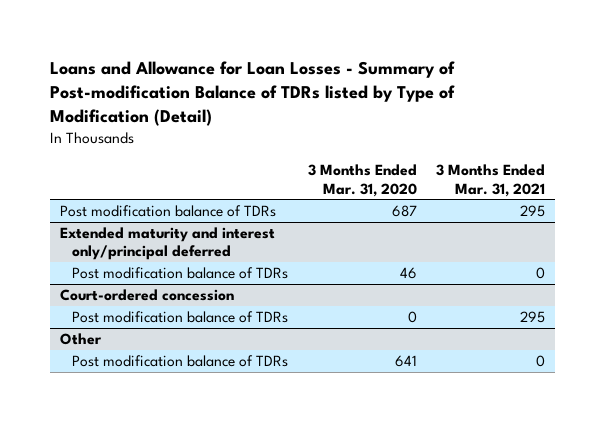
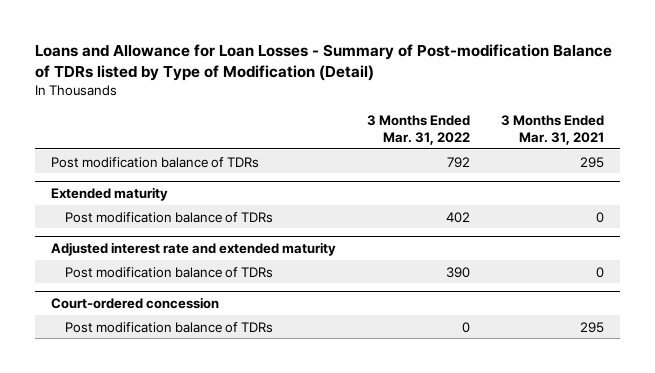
- | 3 Months Ended Mar. 31, 2020 | 3 Months Ended Mar. 31, 2021
+ | 3 Months Ended Mar. 31, 2022 | 3 Months Ended Mar. 31, 2021
- Extended maturity and interest only/principal deferred
+ Extended maturity
+ Adjusted interest rate and extended maturity
+ Post modification balance of TDRs | 390 | 0
- Other
- Post modification balance of TDRs | 641 | 0

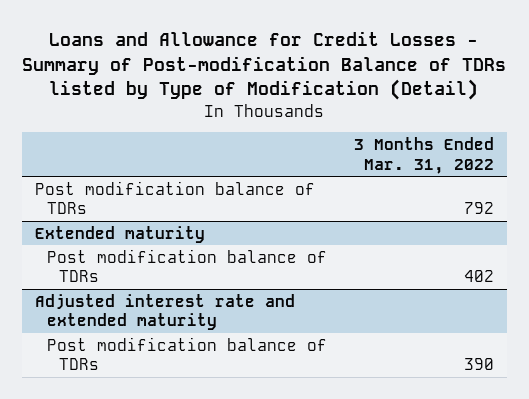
- Loans and Allowance for Loan Losses - Summary of Post-modification Balance of TDRs listed by Type of Modification (Detail)
+ Loans and Allowance for Credit Losses - Summary of Post-modification Balance of TDRs listed by Type of Modification (Detail)
- | 3 Months Ended Mar. 31, 2022 | 3 Months Ended Mar. 31, 2021
+ | 3 Months Ended Mar. 31, 2022
- Court-ordered concession
- Post modification balance of TDRs | 0 | 295

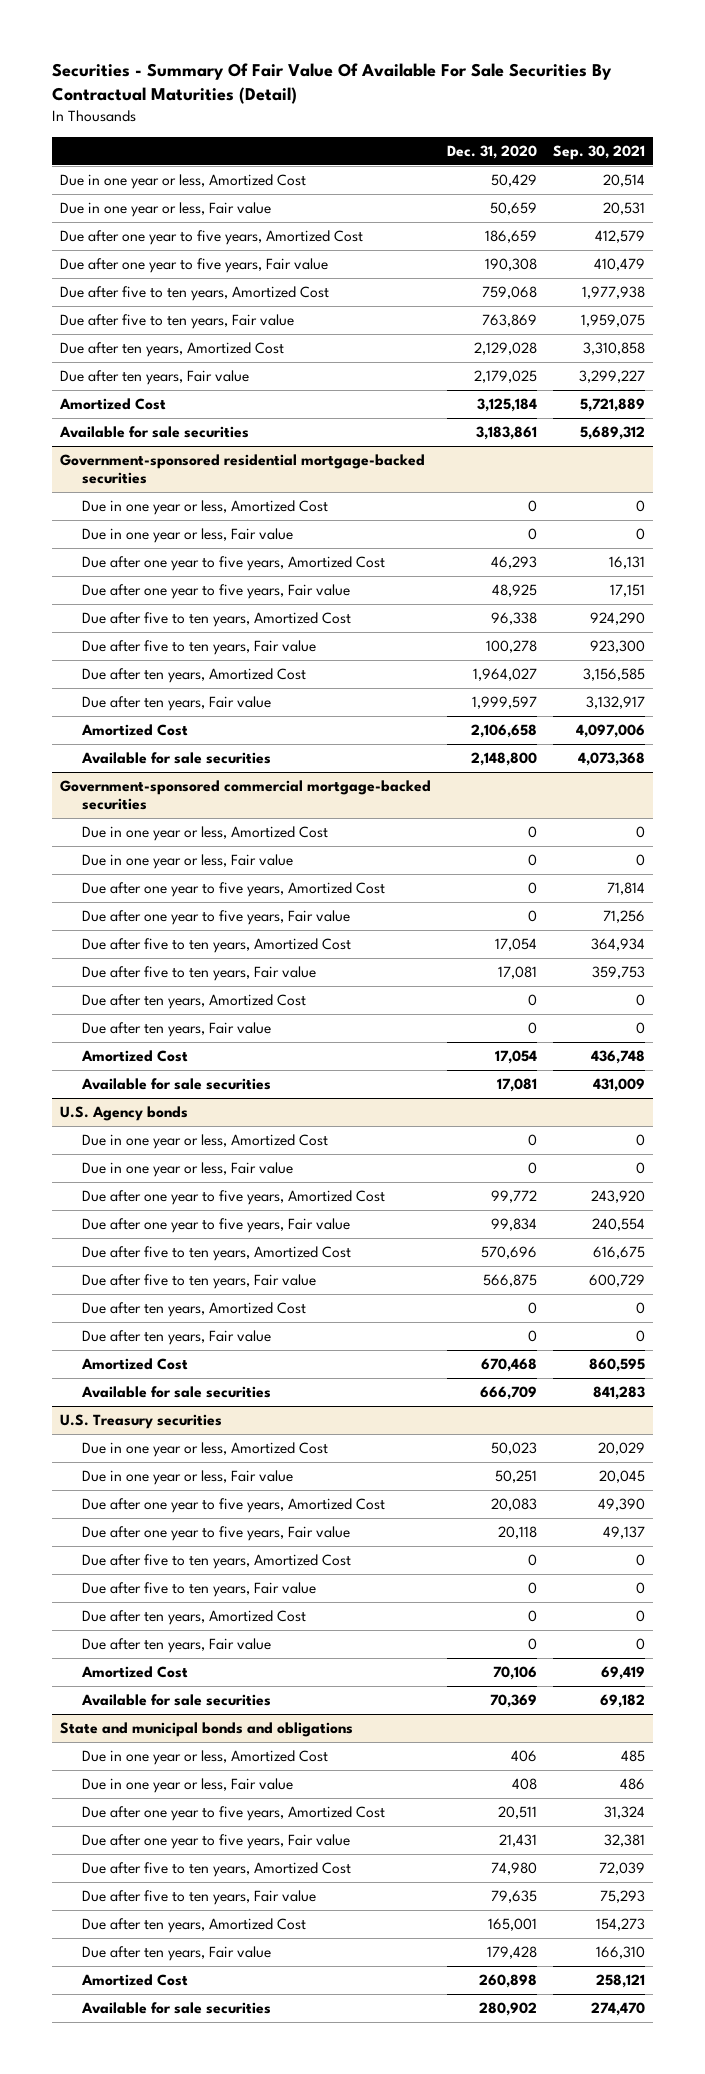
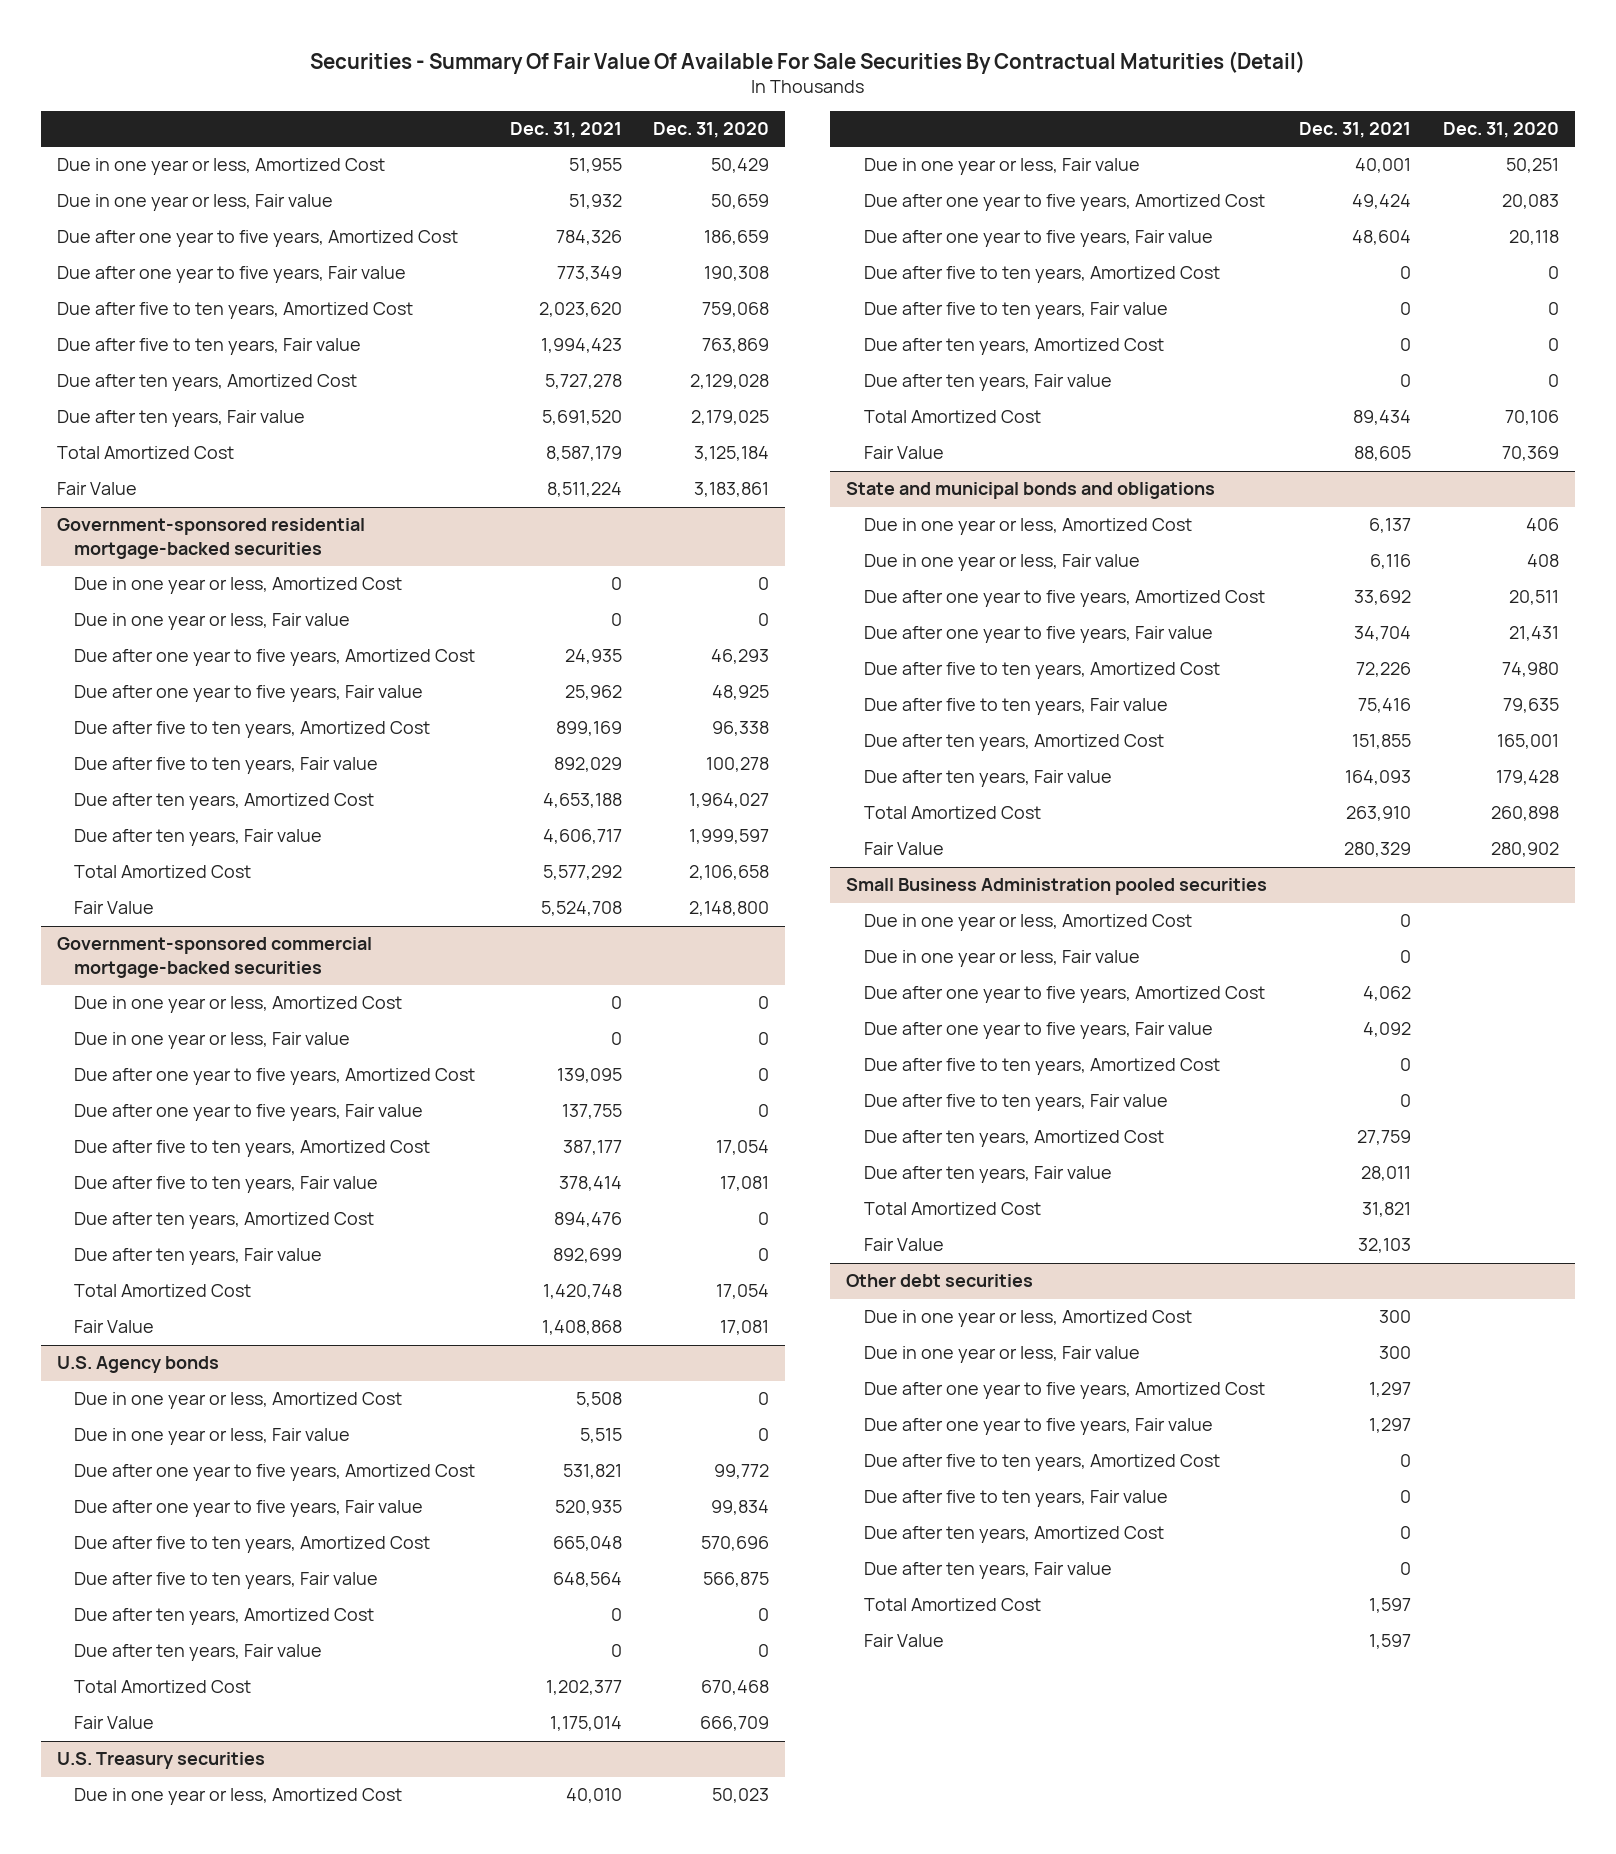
- | Dec. 31, 2020 | Sep. 30, 2021
+ | Dec. 31, 2021 | Dec. 31, 2020
- Amortized Cost | 3,125,184 | 5,721,889
- Available for sale securities | 3,183,861 | 5,689,312
+ Total Amortized Cost | 8,587,179 | 3,125,184
+ Fair Value | 8,511,224 | 3,183,861
@ Government-sponsored residential mortgage-backed securities
- Amortized Cost | 2,106,658 | 4,097,006
- Available for sale securities | 2,148,800 | 4,073,368
+ Total Amortized Cost | 5,577,292 | 2,106,658
+ Fair Value | 5,524,708 | 2,148,800
@ Government-sponsored commercial mortgage-backed securities
- Amortized Cost | 17,054 | 436,748
- Available for sale securities | 17,081 | 431,009
+ Total Amortized Cost | 1,420,748 | 17,054
+ Fair Value | 1,408,868 | 17,081
@ U.S. Agency bonds
- Amortized Cost | 670,468 | 860,595
- Available for sale securities | 666,709 | 841,283
+ Total Amortized Cost | 1,202,377 | 670,468
+ Fair Value | 1,175,014 | 666,709
@ U.S. Treasury securities
- Amortized Cost | 70,106 | 69,419
- Available for sale securities | 70,369 | 69,182
+ Total Amortized Cost | 89,434 | 70,106
+ Fair Value | 88,605 | 70,369
@ State and municipal bonds and obligations
- Amortized Cost | 260,898 | 258,121
- Available for sale securities | 280,902 | 274,470
+ Total Amortized Cost | 263,910 | 260,898
+ Fair Value | 280,329 | 280,902
+ Small Business Administration pooled securities
+ Due in one year or less, Amortized Cost | 0 |
+ Due in one year or less, Fair value | 0 |
+ Due after one year to five years, Amortized Cost | 4,062 |
+ Due after one year to five years, Fair value | 4,092 |
+ Due after five to ten years, Amortized Cost | 0 |
+ Due after five to ten years, Fair value | 0 |
+ Due after ten years, Amortized Cost | 27,759 |
+ Due after ten years, Fair value | 28,011 |
+ Total Amortized Cost | 31,821 |
+ Fair Value | 32,103 |
+ Other debt securities
+ Due in one year or less, Amortized Cost | 300 |
+ Due in one year or less, Fair value | 300 |
+ Due after one year to five years, Amortized Cost | 1,297 |
+ Due after one year to five years, Fair value | 1,297 |
+ Due after five to ten years, Amortized Cost | 0 |
+ Due after five to ten years, Fair value | 0 |
+ Due after ten years, Amortized Cost | 0 |
+ Due after ten years, Fair value | 0 |
+ Total Amortized Cost | 1,597 |
+ Fair Value | 1,597 |

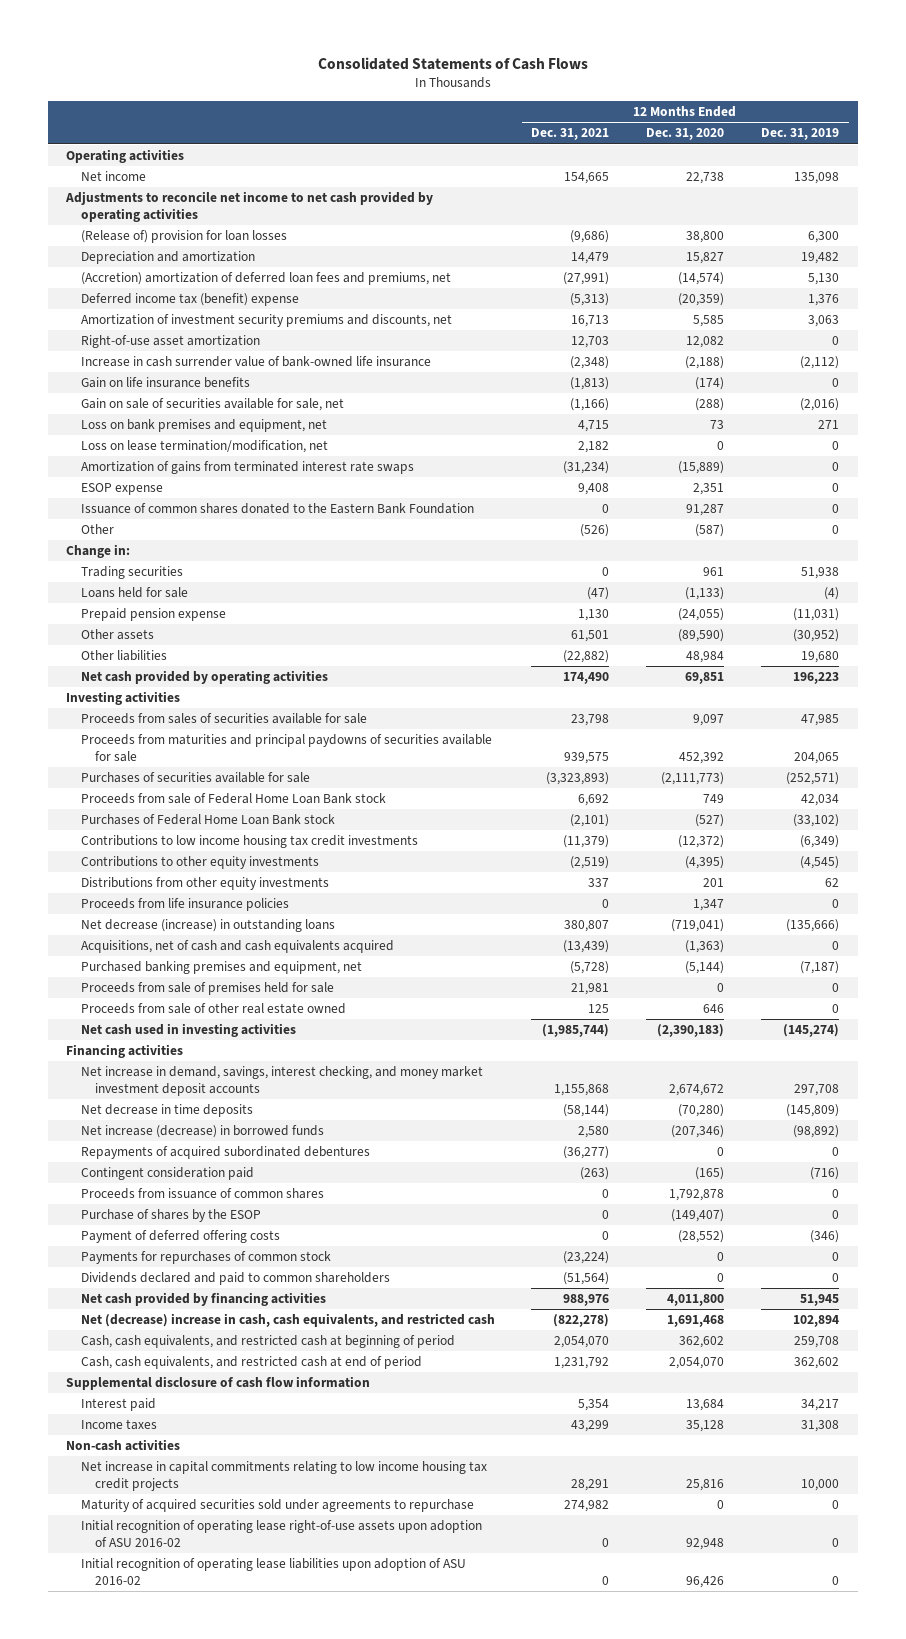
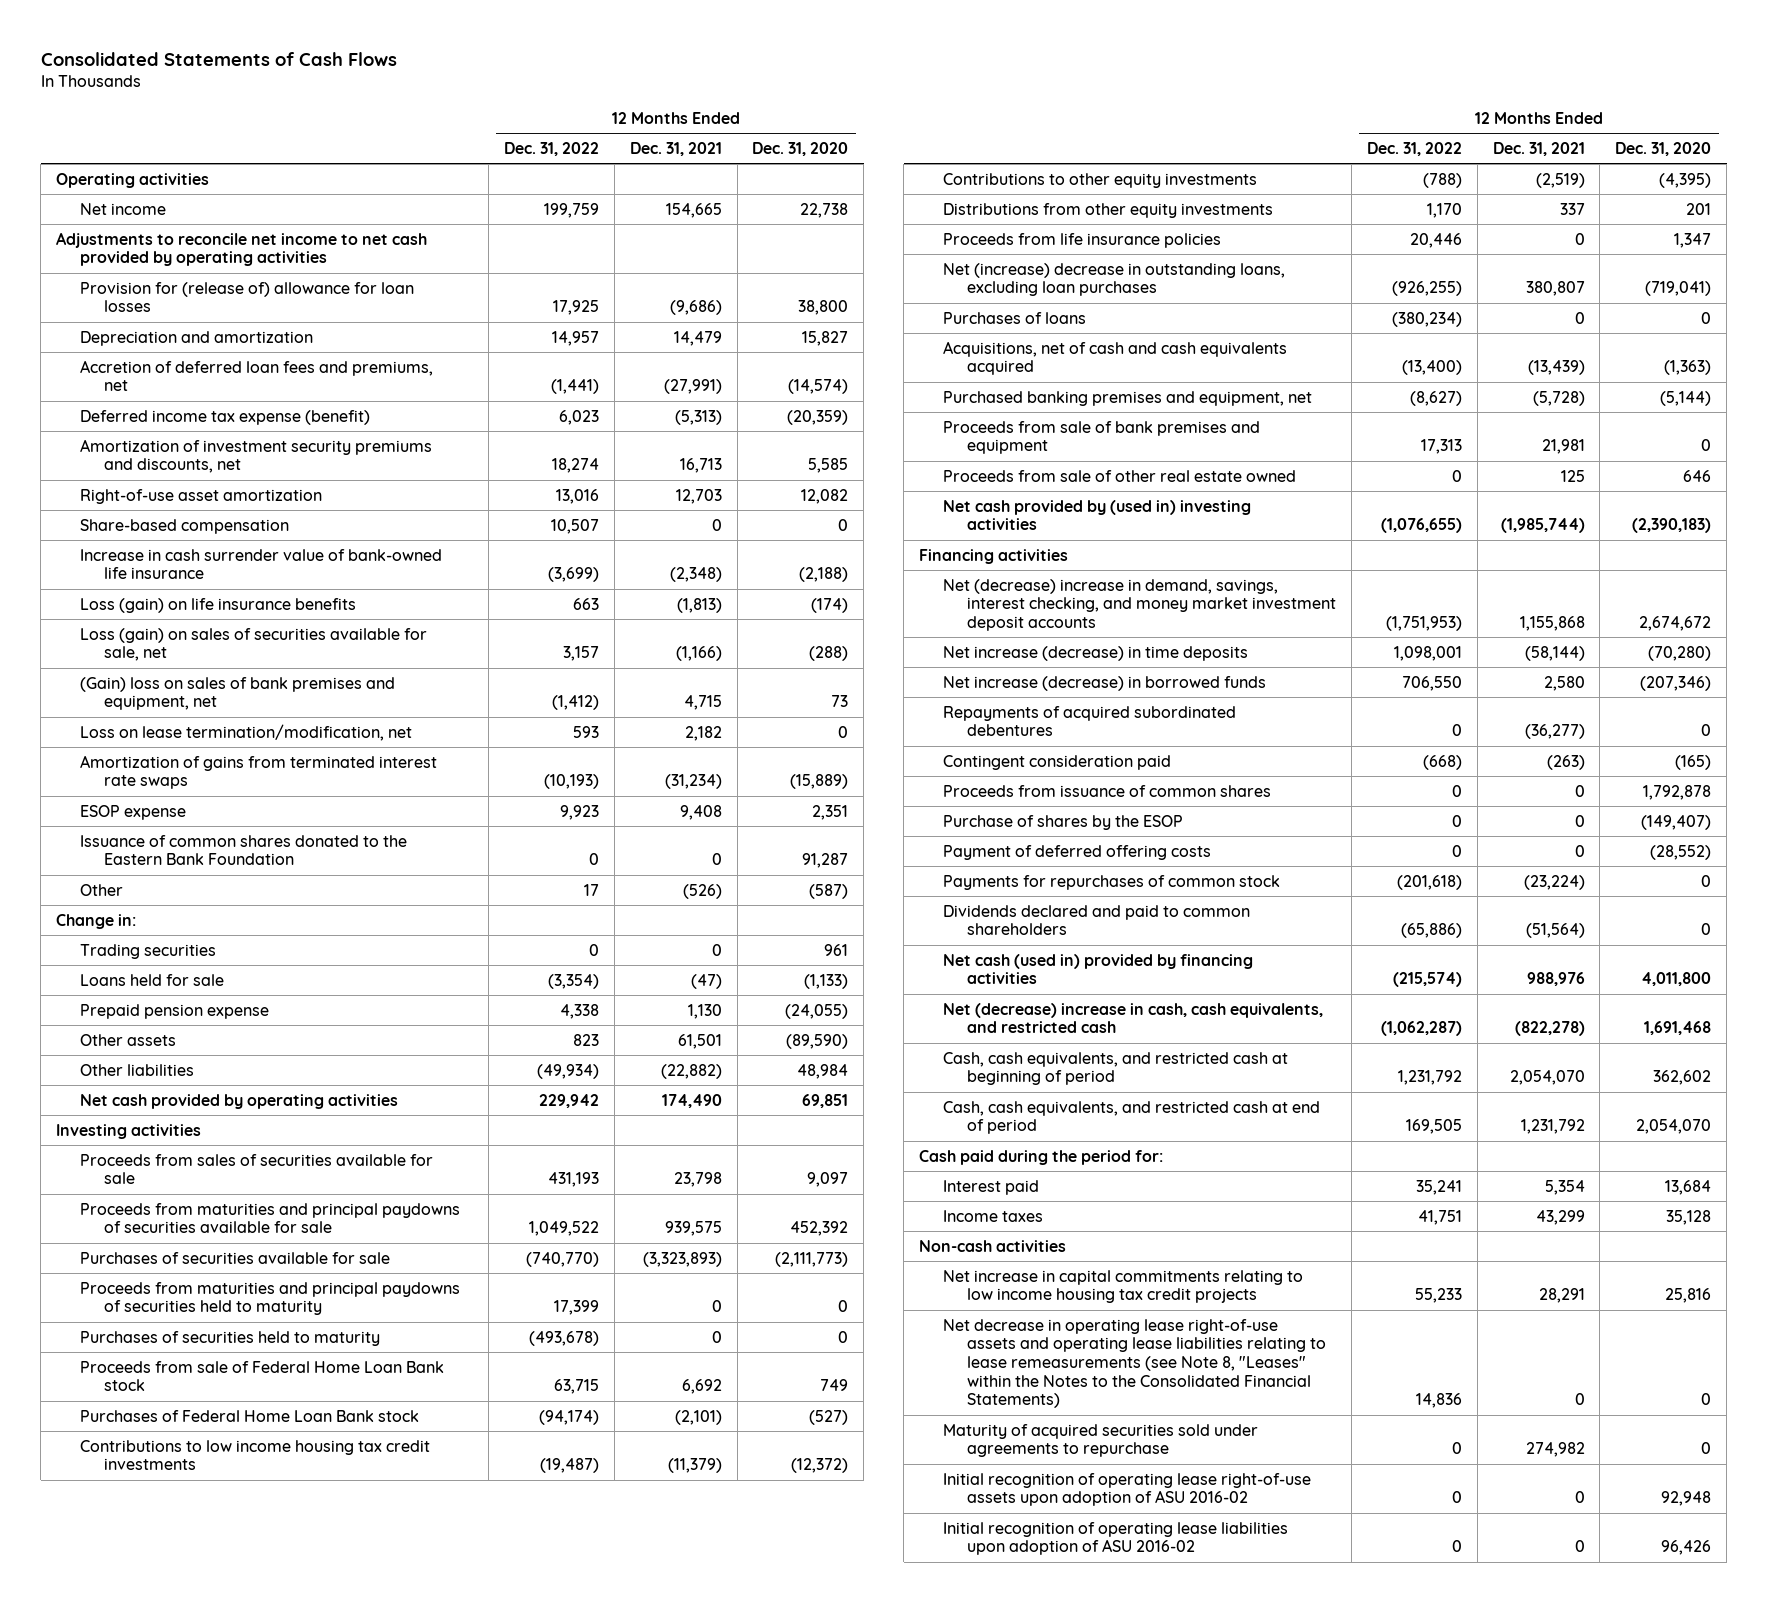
- | 12 Months Ended Dec. 31, 2021 | 12 Months Ended Dec. 31, 2020 | 12 Months Ended Dec. 31, 2019
+ | 12 Months Ended Dec. 31, 2022 | 12 Months Ended Dec. 31, 2021 | 12 Months Ended Dec. 31, 2020
- (Release of) provision for loan losses | (9,686) | 38,800 | 6,300
+ Provision for (release of) allowance for loan losses | 17,925 | (9,686) | 38,800
- (Accretion) amortization of deferred loan fees and premiums, net | (27,991) | (14,574) | 5,130
- Deferred income tax (benefit) expense | (5,313) | (20,359) | 1,376
+ Accretion of deferred loan fees and premiums, net | (1,441) | (27,991) | (14,574)
+ Deferred income tax expense (benefit) | 6,023 | (5,313) | (20,359)
+ Share-based compensation | 10,507 | 0 | 0
- Gain on life insurance benefits | (1,813) | (174) | 0
- Gain on sale of securities available for sale, net | (1,166) | (288) | (2,016)
- Loss on bank premises and equipment, net | 4,715 | 73 | 271
+ Loss (gain) on life insurance benefits | 663 | (1,813) | (174)
+ Loss (gain) on sales of securities available for sale, net | 3,157 | (1,166) | (288)
+ (Gain) loss on sales of bank premises and equipment, net | (1,412) | 4,715 | 73
+ Proceeds from maturities and principal paydowns of securities held to maturity | 17,399 | 0 | 0
+ Purchases of securities held to maturity | (493,678) | 0 | 0
- Net decrease (increase) in outstanding loans | 380,807 | (719,041) | (135,666)
+ Net (increase) decrease in outstanding loans, excluding loan purchases | (926,255) | 380,807 | (719,041)
+ Purchases of loans | (380,234) | 0 | 0
- Proceeds from sale of premises held for sale | 21,981 | 0 | 0
+ Proceeds from sale of bank premises and equipment | 17,313 | 21,981 | 0
- Net cash used in investing activities | (1,985,744) | (2,390,183) | (145,274)
+ Net cash provided by (used in) investing activities | (1,076,655) | (1,985,744) | (2,390,183)
- Net increase in demand, savings, interest checking, and money market investment deposit accounts | 1,155,868 | 2,674,672 | 297,708
- Net decrease in time deposits | (58,144) | (70,280) | (145,809)
+ Net (decrease) increase in demand, savings, interest checking, and money market investment deposit accounts | (1,751,953) | 1,155,868 | 2,674,672
+ Net increase (decrease) in time deposits | 1,098,001 | (58,144) | (70,280)
- Net cash provided by financing activities | 988,976 | 4,011,800 | 51,945
+ Net cash (used in) provided by financing activities | (215,574) | 988,976 | 4,011,800
- Supplemental disclosure of cash flow information
+ Cash paid during the period for:
+ Net decrease in operating lease right-of-use assets and operating lease liabilities relating to lease remeasurements (see Note 8, "Leases" within the Notes to the Consolidated Financial Statements) | 14,836 | 0 | 0

